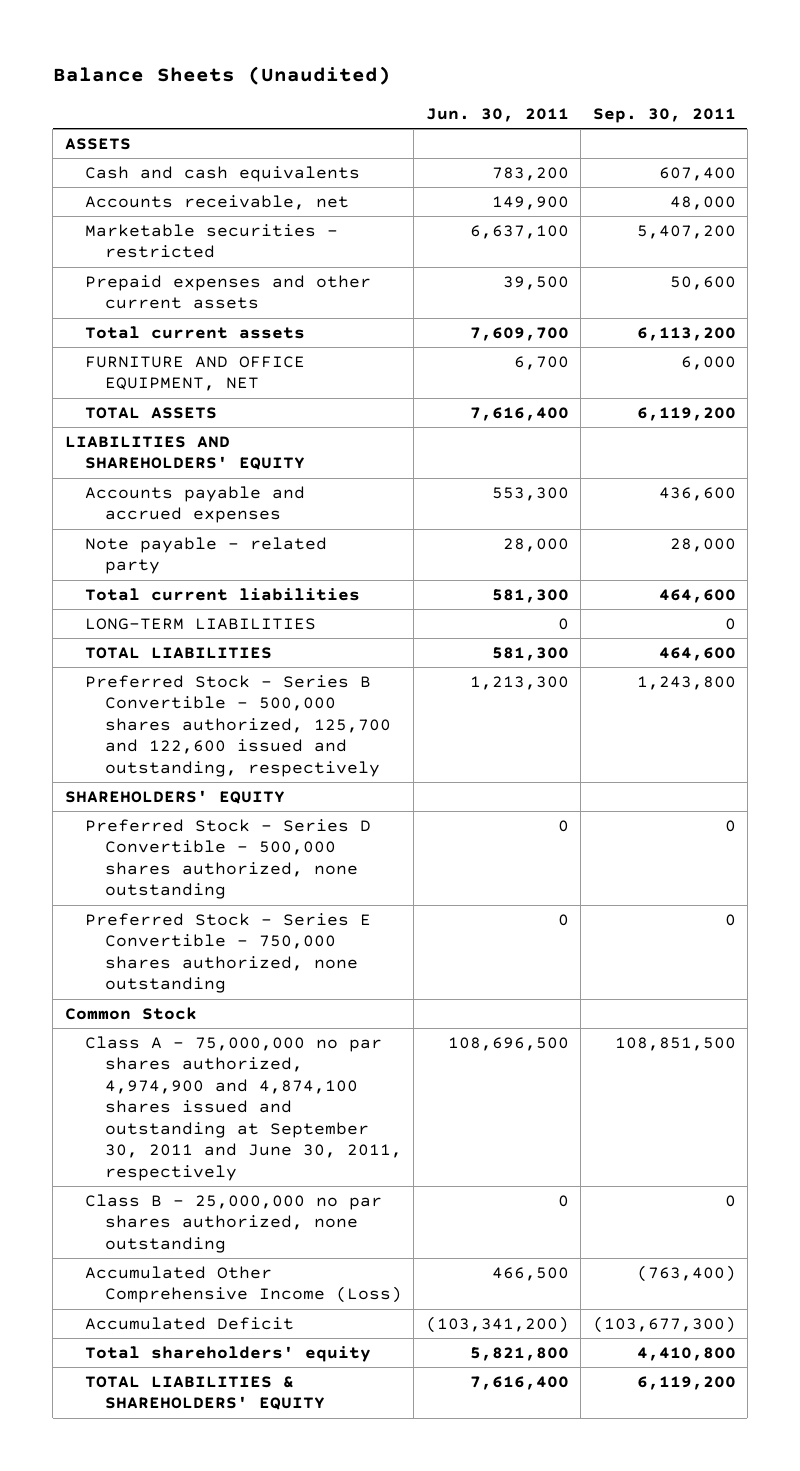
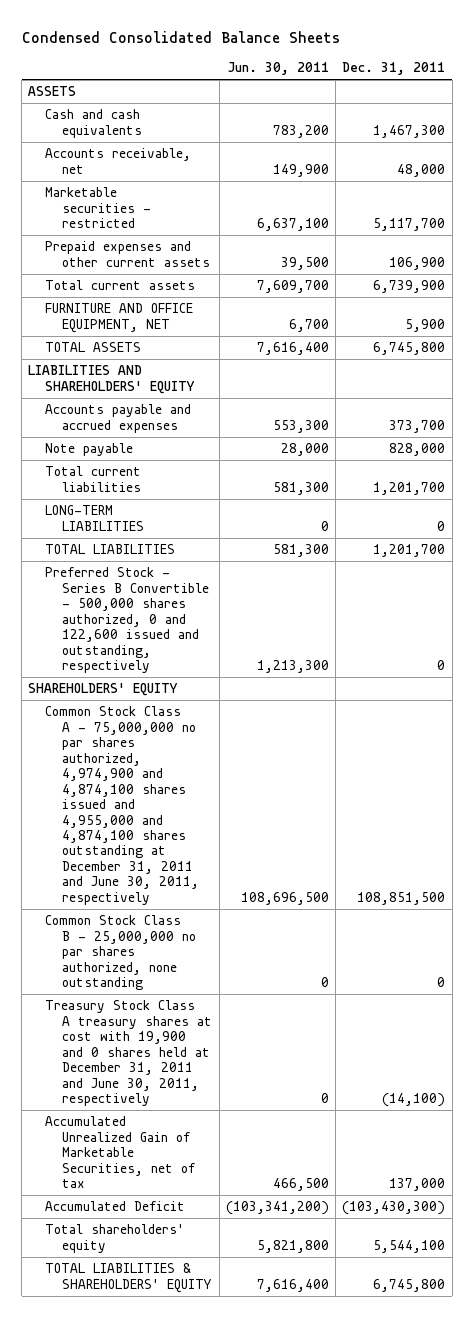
- Balance Sheets (Unaudited)
+ Condensed Consolidated Balance Sheets
- | Jun. 30, 2011 | Sep. 30, 2011
+ | Jun. 30, 2011 | Dec. 31, 2011
- Note payable - related party | 28,000 | 28,000
+ Note payable | 28,000 | 828,000
- Preferred Stock - Series B Convertible - 500,000 shares authorized, 125,700 and 122,600 issued and outstanding, respectively | 1,213,300 | 1,243,800
+ Preferred Stock - Series B Convertible - 500,000 shares authorized, 0 and 122,600 issued and outstanding, respectively | 1,213,300 | 0
- Preferred Stock - Series D Convertible - 500,000 shares authorized, none outstanding | 0 | 0
- Preferred Stock - Series E Convertible - 750,000 shares authorized, none outstanding | 0 | 0
- Common Stock
- Class A - 75,000,000 no par shares authorized, 4,974,900 and 4,874,100 shares issued and outstanding at September 30, 2011 and June 30, 2011, respectively | 108,696,500 | 108,851,500
- Class B - 25,000,000 no par shares authorized, none outstanding | 0 | 0
- Accumulated Other Comprehensive Income (Loss) | 466,500 | (763,400)
+ Common Stock Class A - 75,000,000 no par shares authorized, 4,974,900 and 4,874,100 shares issued and 4,955,000 and 4,874,100 shares outstanding at December 31, 2011 and June 30, 2011, respectively | 108,696,500 | 108,851,500
+ Common Stock Class B - 25,000,000 no par shares authorized, none outstanding | 0 | 0
+ Treasury Stock Class A treasury shares at cost with 19,900 and 0 shares held at December 31, 2011 and June 30, 2011, respectively | 0 | (14,100)
+ Accumulated Unrealized Gain of Marketable Securities, net of tax | 466,500 | 137,000

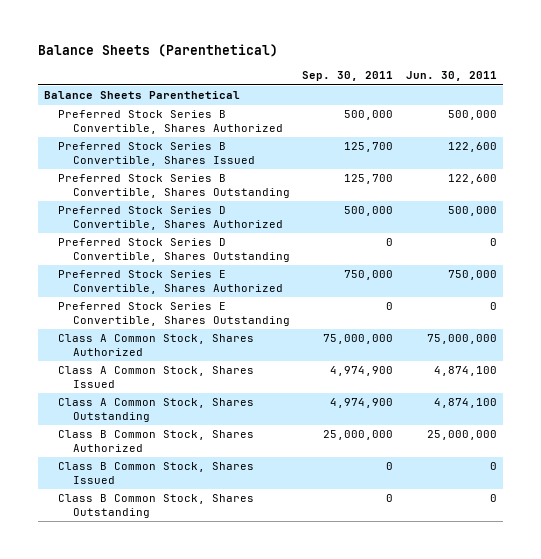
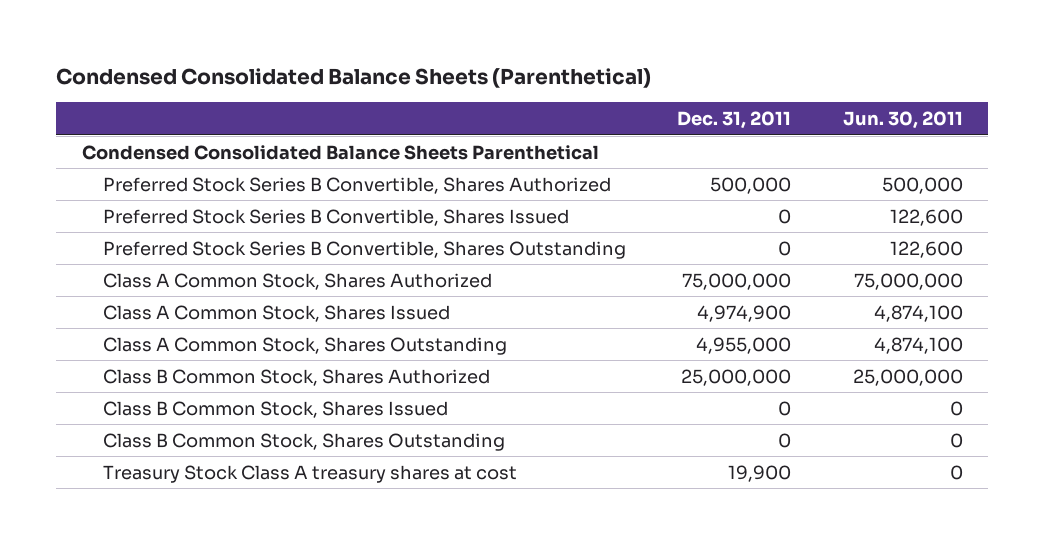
- Balance Sheets (Parenthetical)
+ Condensed Consolidated Balance Sheets (Parenthetical)
- | Sep. 30, 2011 | Jun. 30, 2011
+ | Dec. 31, 2011 | Jun. 30, 2011
- Balance Sheets Parenthetical
+ Condensed Consolidated Balance Sheets Parenthetical
- Preferred Stock Series D Convertible, Shares Authorized | 500,000 | 500,000
- Preferred Stock Series D Convertible, Shares Outstanding | 0 | 0
- Preferred Stock Series E Convertible, Shares Authorized | 750,000 | 750,000
- Preferred Stock Series E Convertible, Shares Outstanding | 0 | 0
+ Treasury Stock Class A treasury shares at cost | 19,900 | 0

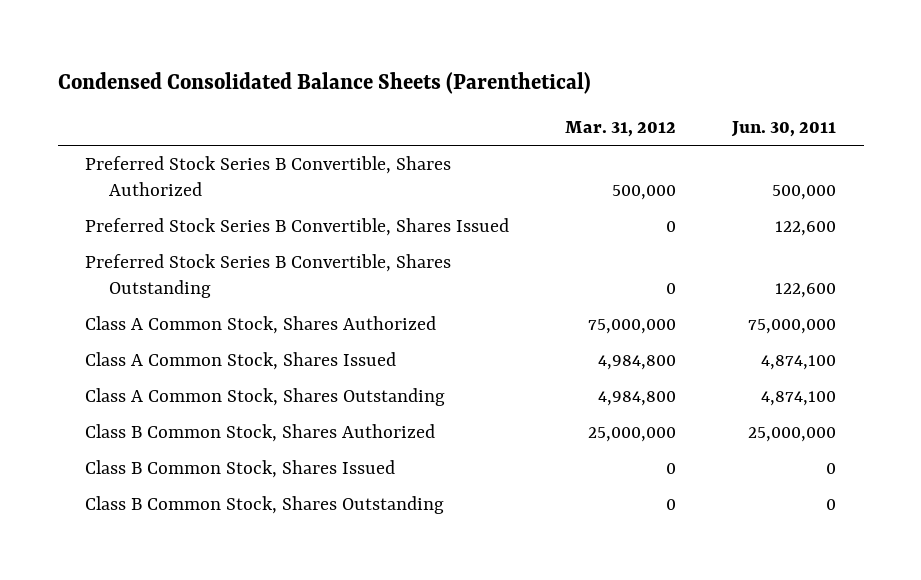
- | Dec. 31, 2011 | Jun. 30, 2011
+ | Mar. 31, 2012 | Jun. 30, 2011
- Condensed Consolidated Balance Sheets Parenthetical
- Treasury Stock Class A treasury shares at cost | 19,900 | 0

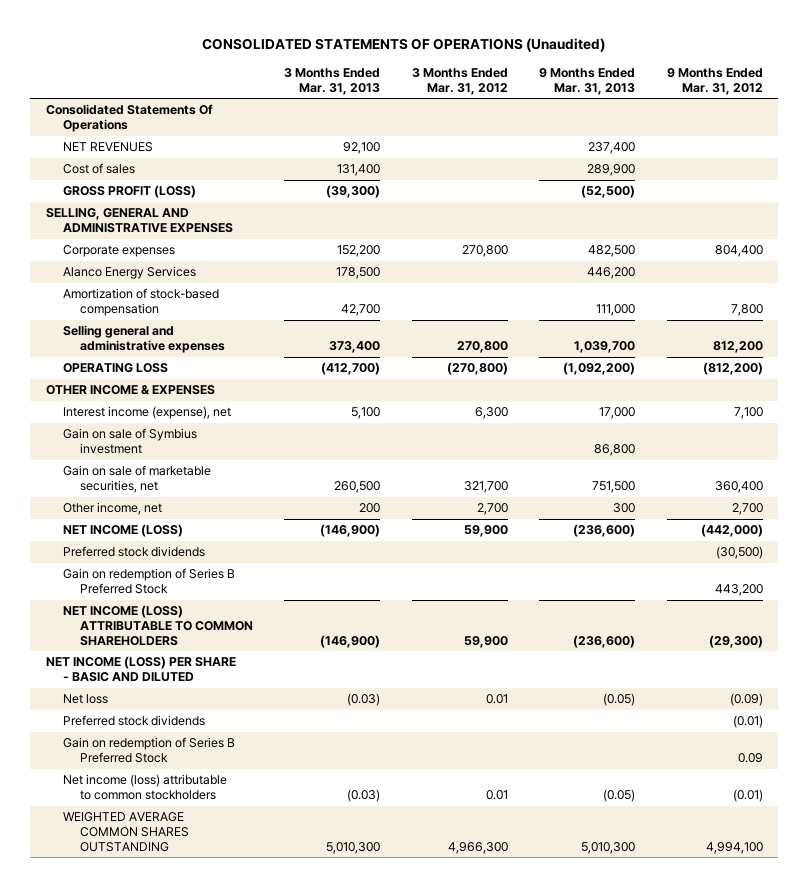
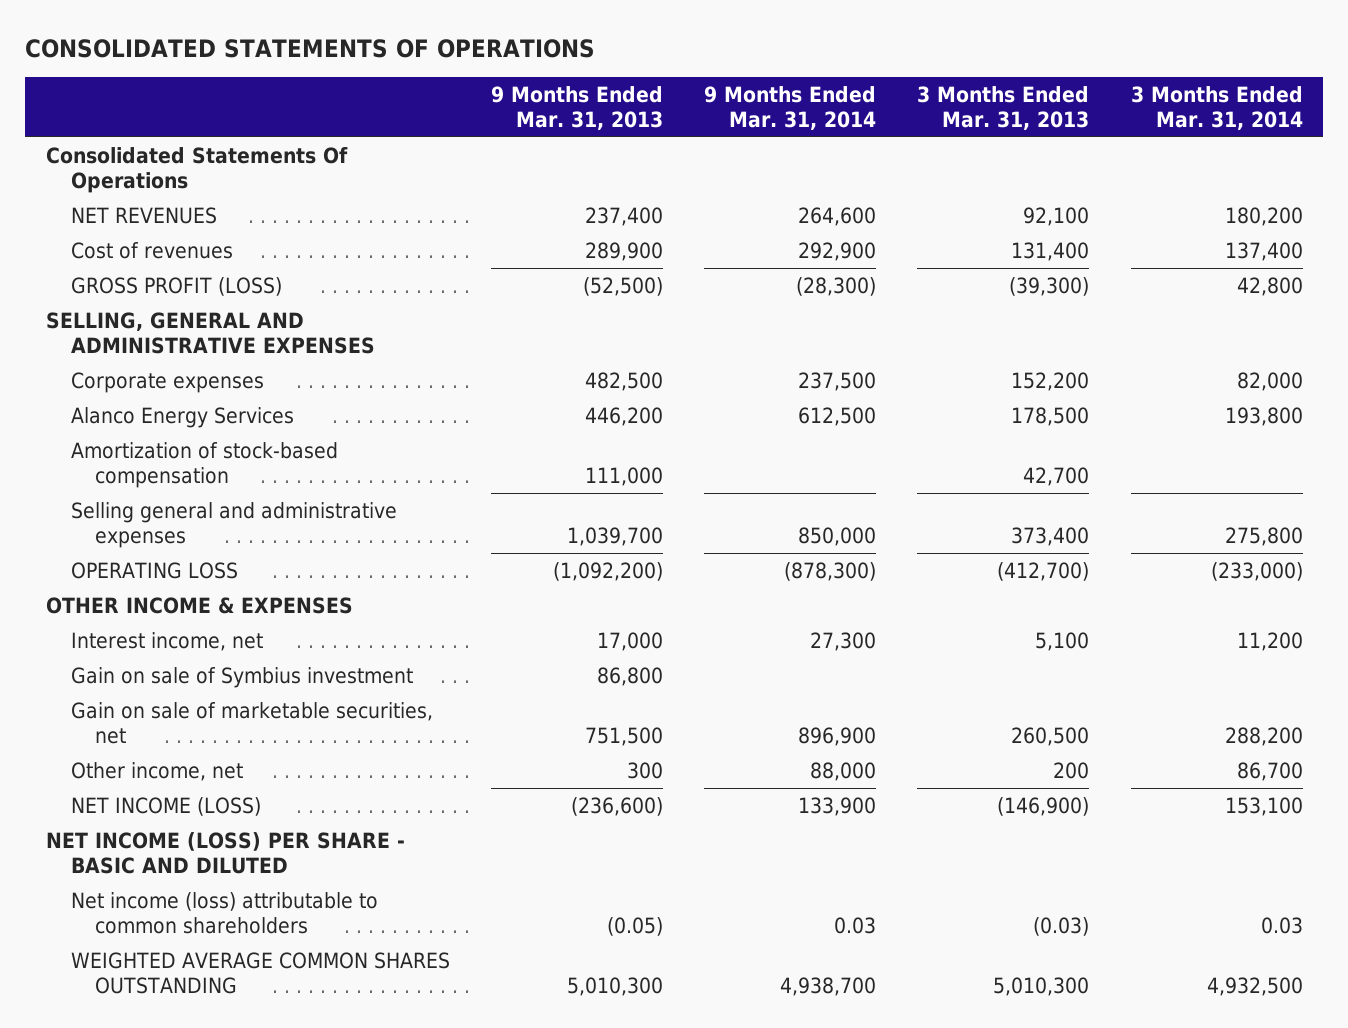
- CONSOLIDATED STATEMENTS OF OPERATIONS (Unaudited)
+ CONSOLIDATED STATEMENTS OF OPERATIONS
- | 3 Months Ended Mar. 31, 2013 | 3 Months Ended Mar. 31, 2012 | 9 Months Ended Mar. 31, 2013 | 9 Months Ended Mar. 31, 2012
+ | 9 Months Ended Mar. 31, 2013 | 9 Months Ended Mar. 31, 2014 | 3 Months Ended Mar. 31, 2013 | 3 Months Ended Mar. 31, 2014
- Cost of sales | 131,400 | | 289,900 |
+ Cost of revenues | 289,900 | 292,900 | 131,400 | 137,400
- Interest income (expense), net | 5,100 | 6,300 | 17,000 | 7,100
+ Interest income, net | 17,000 | 27,300 | 5,100 | 11,200
- Preferred stock dividends | | | | (30,500)
- Gain on redemption of Series B Preferred Stock | | | | 443,200
- NET INCOME (LOSS) ATTRIBUTABLE TO COMMON SHAREHOLDERS | (146,900) | 59,900 | (236,600) | (29,300)
- Net loss | (0.03) | 0.01 | (0.05) | (0.09)
- Preferred stock dividends | | | | (0.01)
- Gain on redemption of Series B Preferred Stock | | | | 0.09
- Net income (loss) attributable to common stockholders | (0.03) | 0.01 | (0.05) | (0.01)
+ Net income (loss) attributable to common shareholders | (0.05) | 0.03 | (0.03) | 0.03

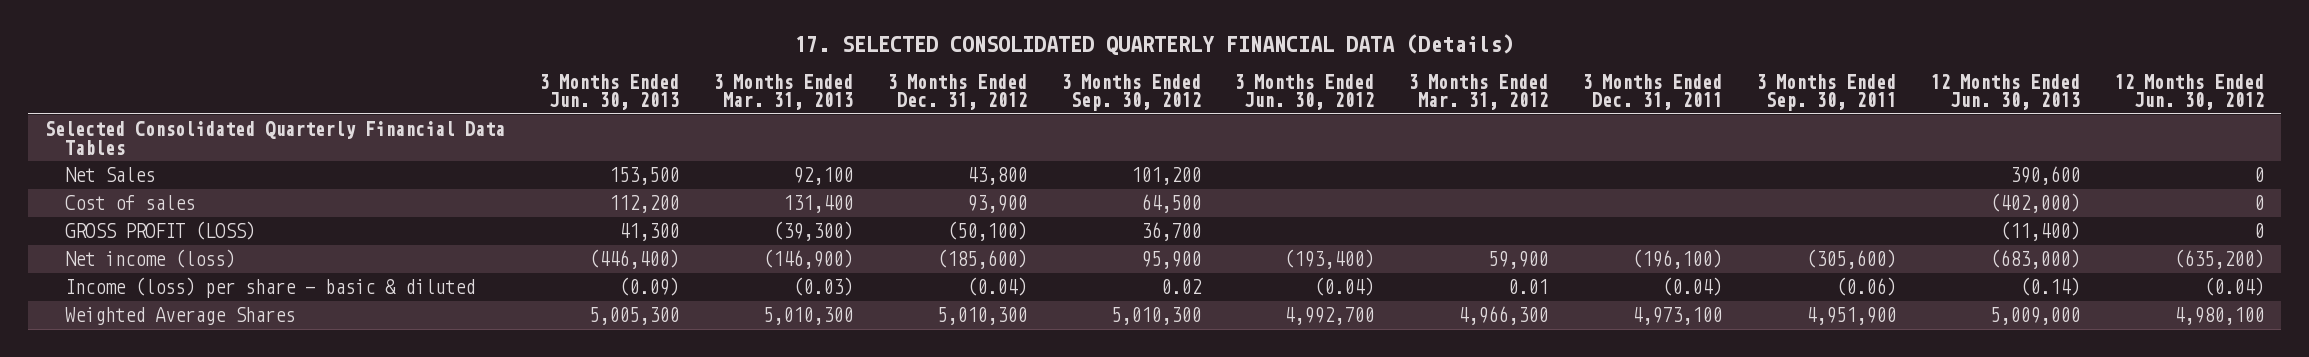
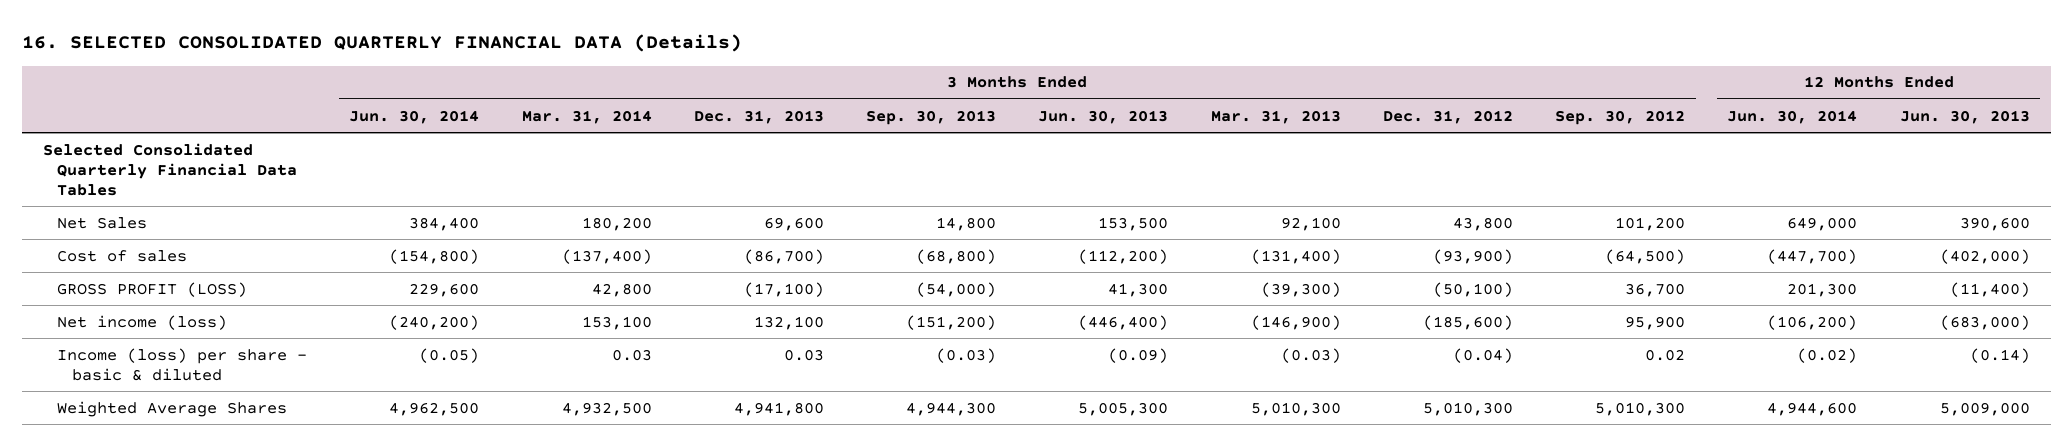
- 17. SELECTED CONSOLIDATED QUARTERLY FINANCIAL DATA (Details)
+ 16. SELECTED CONSOLIDATED QUARTERLY FINANCIAL DATA (Details)
- | 3 Months Ended Jun. 30, 2013 | 3 Months Ended Mar. 31, 2013 | 3 Months Ended Dec. 31, 2012 | 3 Months Ended Sep. 30, 2012 | 3 Months Ended Jun. 30, 2012 | 3 Months Ended Mar. 31, 2012 | 3 Months Ended Dec. 31, 2011 | 3 Months Ended Sep. 30, 2011 | 12 Months Ended Jun. 30, 2013 | 12 Months Ended Jun. 30, 2012
+ | 3 Months Ended Jun. 30, 2014 | 3 Months Ended Mar. 31, 2014 | 3 Months Ended Dec. 31, 2013 | 3 Months Ended Sep. 30, 2013 | 3 Months Ended Jun. 30, 2013 | 3 Months Ended Mar. 31, 2013 | 3 Months Ended Dec. 31, 2012 | 3 Months Ended Sep. 30, 2012 | 12 Months Ended Jun. 30, 2014 | 12 Months Ended Jun. 30, 2013
- Cost of sales | 112,200 | 131,400 | 93,900 | 64,500 | | | | | (402,000) | 0
+ Cost of sales | (154,800) | (137,400) | (86,700) | (68,800) | (112,200) | (131,400) | (93,900) | (64,500) | (447,700) | (402,000)

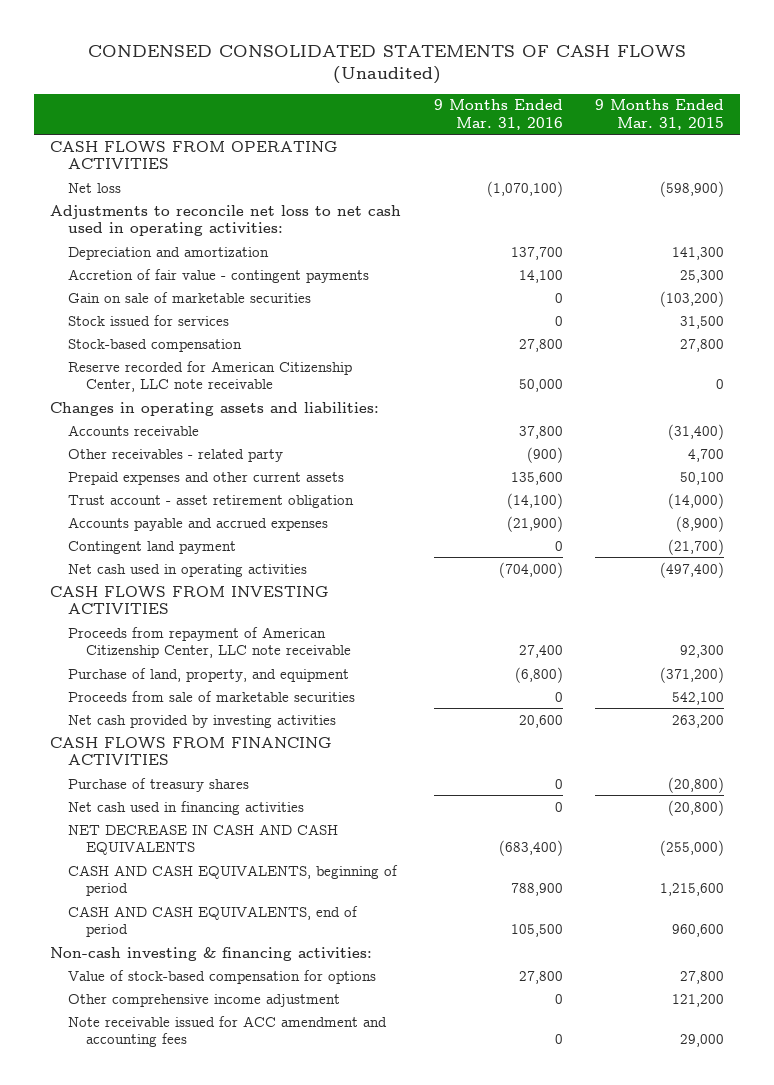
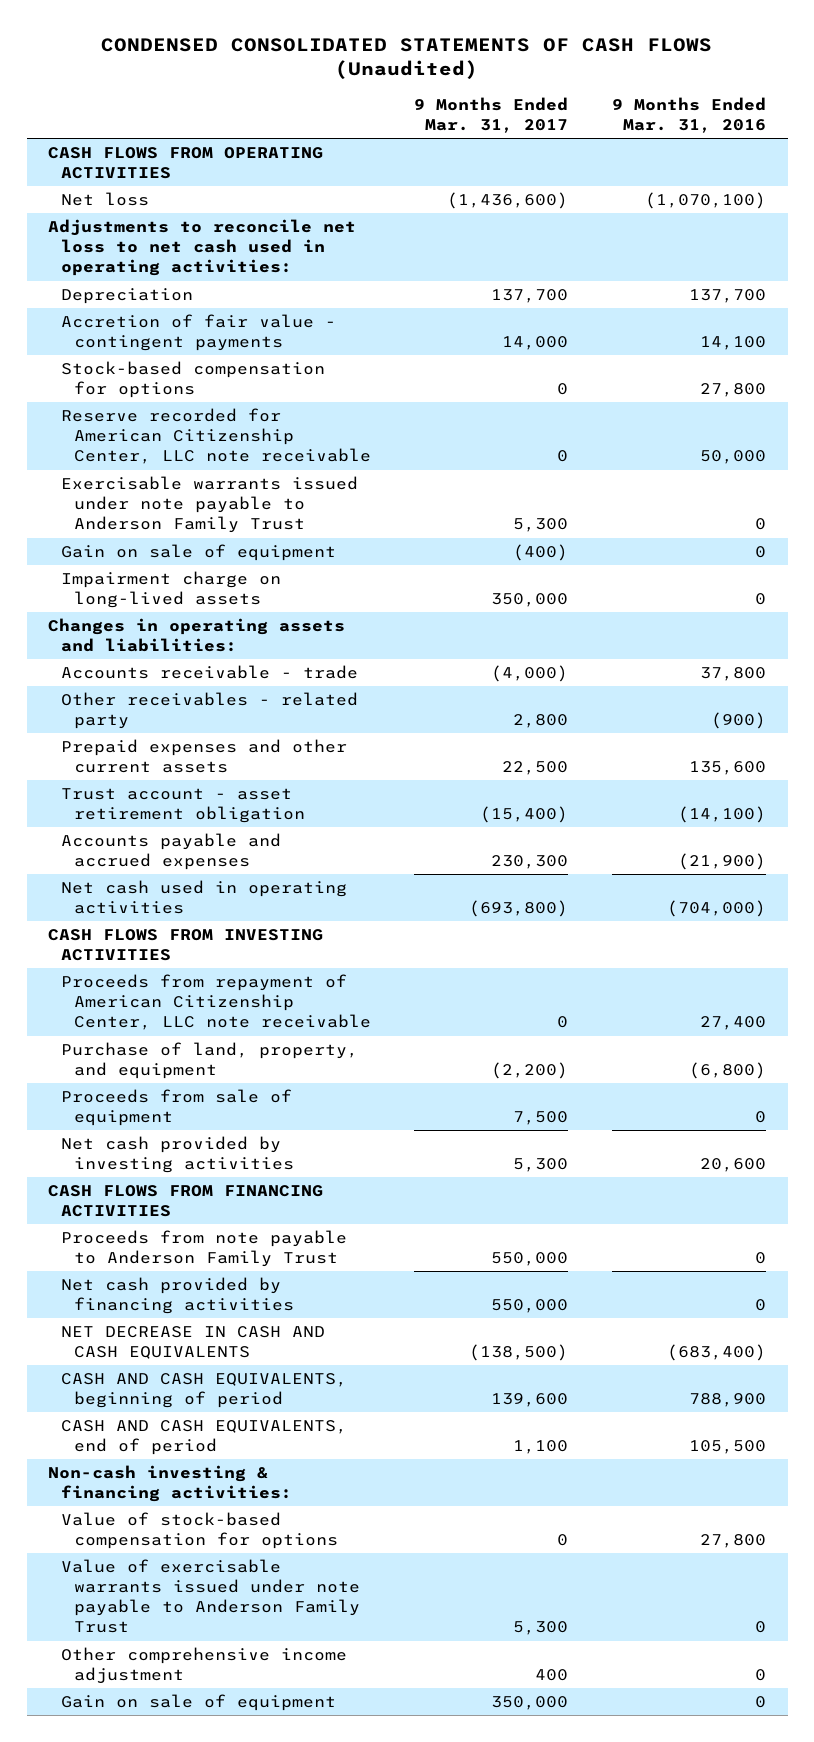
- | 9 Months Ended Mar. 31, 2016 | 9 Months Ended Mar. 31, 2015
+ | 9 Months Ended Mar. 31, 2017 | 9 Months Ended Mar. 31, 2016
- Depreciation and amortization | 137,700 | 141,300
+ Depreciation | 137,700 | 137,700
- Gain on sale of marketable securities | 0 | (103,200)
- Stock issued for services | 0 | 31,500
- Stock-based compensation | 27,800 | 27,800
+ Stock-based compensation for options | 0 | 27,800
+ Exercisable warrants issued under note payable to Anderson Family Trust | 5,300 | 0
+ Gain on sale of equipment | (400) | 0
+ Impairment charge on long-lived assets | 350,000 | 0
- Accounts receivable | 37,800 | (31,400)
+ Accounts receivable - trade | (4,000) | 37,800
- Contingent land payment | 0 | (21,700)
- Proceeds from sale of marketable securities | 0 | 542,100
+ Proceeds from sale of equipment | 7,500 | 0
- Purchase of treasury shares | 0 | (20,800)
- Net cash used in financing activities | 0 | (20,800)
+ Proceeds from note payable to Anderson Family Trust | 550,000 | 0
+ Net cash provided by financing activities | 550,000 | 0
+ Value of exercisable warrants issued under note payable to Anderson Family Trust | 5,300 | 0
- Note receivable issued for ACC amendment and accounting fees | 0 | 29,000
+ Gain on sale of equipment | 350,000 | 0

